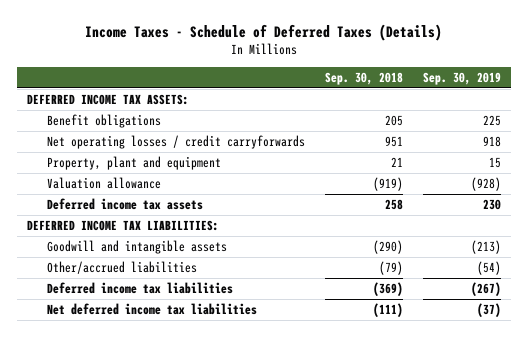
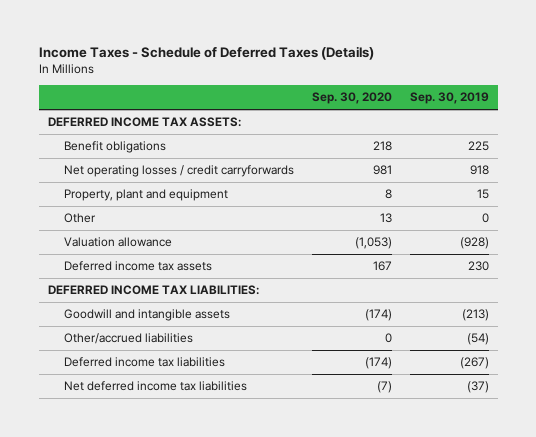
- | Sep. 30, 2018 | Sep. 30, 2019
+ | Sep. 30, 2020 | Sep. 30, 2019
+ Other | 13 | 0

